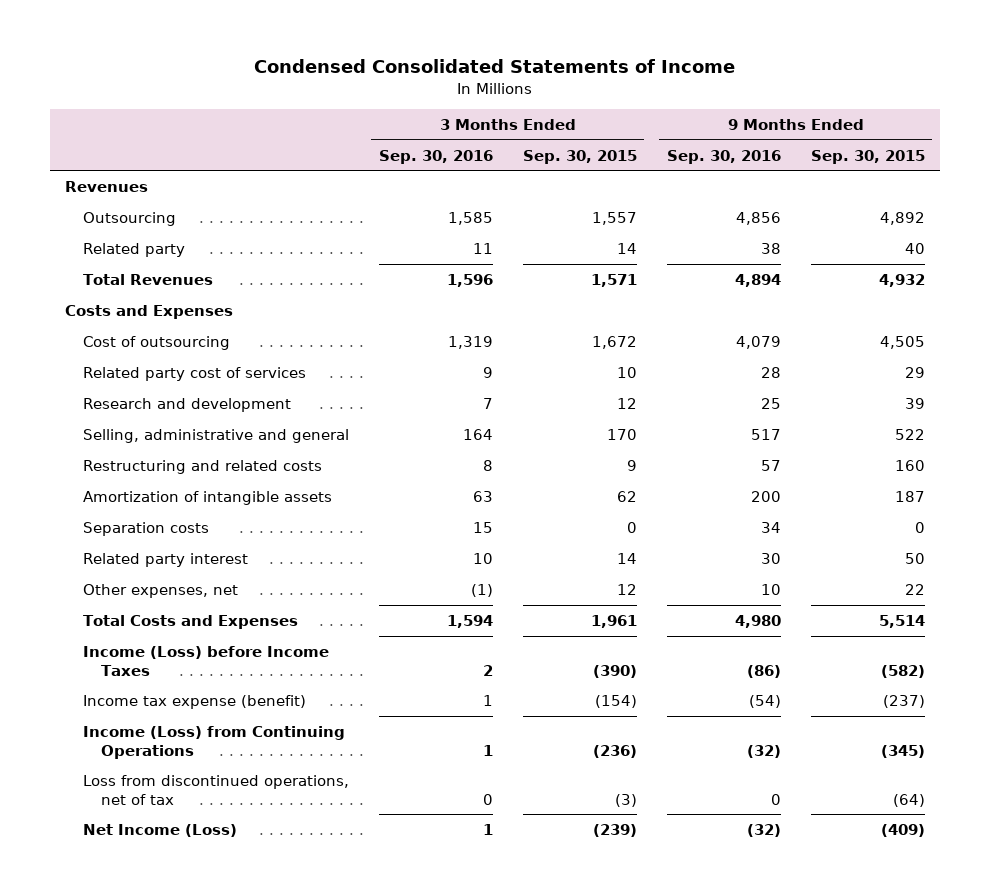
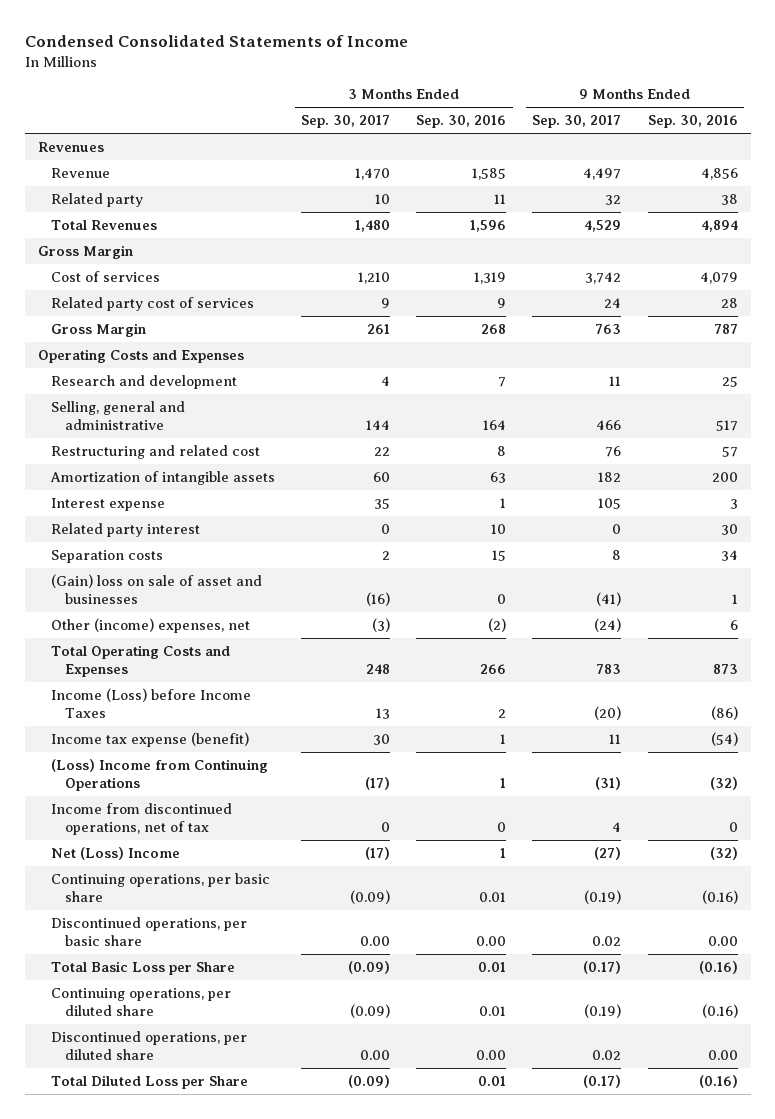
- | 3 Months Ended Sep. 30, 2016 | 3 Months Ended Sep. 30, 2015 | 9 Months Ended Sep. 30, 2016 | 9 Months Ended Sep. 30, 2015
+ | 3 Months Ended Sep. 30, 2017 | 3 Months Ended Sep. 30, 2016 | 9 Months Ended Sep. 30, 2017 | 9 Months Ended Sep. 30, 2016
- Outsourcing | 1,585 | 1,557 | 4,856 | 4,892
+ Revenue | 1,470 | 1,585 | 4,497 | 4,856
- Costs and Expenses
- Cost of outsourcing | 1,319 | 1,672 | 4,079 | 4,505
+ Gross Margin
+ Cost of services | 1,210 | 1,319 | 3,742 | 4,079
+ Gross Margin | 261 | 268 | 763 | 787
+ Operating Costs and Expenses
- Selling, administrative and general | 164 | 170 | 517 | 522
- Restructuring and related costs | 8 | 9 | 57 | 160
+ Selling, general and administrative | 144 | 164 | 466 | 517
+ Restructuring and related cost | 22 | 8 | 76 | 57
+ Interest expense | 35 | 1 | 105 | 3
- Other expenses, net | (1) | 12 | 10 | 22
- Total Costs and Expenses | 1,594 | 1,961 | 4,980 | 5,514
moved down: Separation costs | 2 | 15 | 8 | 34
+ (Gain) loss on sale of asset and businesses | (16) | 0 | (41) | 1
+ Other (income) expenses, net | (3) | (2) | (24) | 6
+ Total Operating Costs and Expenses | 248 | 266 | 783 | 873
- Income (Loss) from Continuing Operations | 1 | (236) | (32) | (345)
- Loss from discontinued operations, net of tax | 0 | (3) | 0 | (64)
- Net Income (Loss) | 1 | (239) | (32) | (409)
+ (Loss) Income from Continuing Operations | (17) | 1 | (31) | (32)
+ Income from discontinued operations, net of tax | 0 | 0 | 4 | 0
+ Net (Loss) Income | (17) | 1 | (27) | (32)
+ Continuing operations, per basic share | (0.09) | 0.01 | (0.19) | (0.16)
+ Discontinued operations, per basic share | 0.00 | 0.00 | 0.02 | 0.00
+ Total Basic Loss per Share | (0.09) | 0.01 | (0.17) | (0.16)
+ Continuing operations, per diluted share | (0.09) | 0.01 | (0.19) | (0.16)
+ Discontinued operations, per diluted share | 0.00 | 0.00 | 0.02 | 0.00
+ Total Diluted Loss per Share | (0.09) | 0.01 | (0.17) | (0.16)

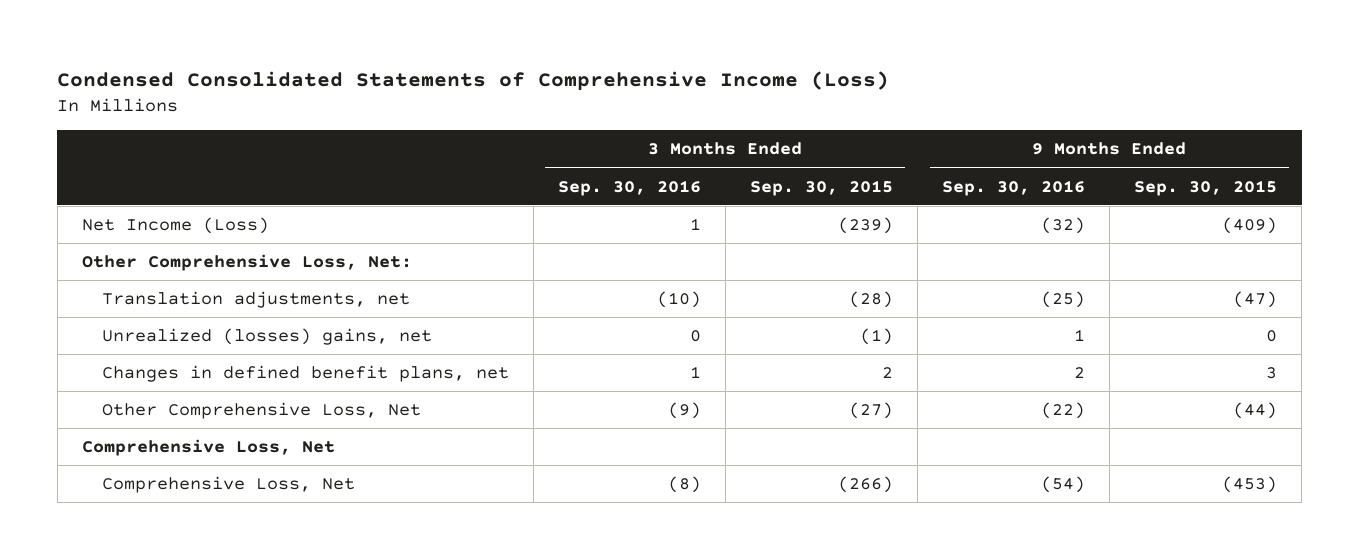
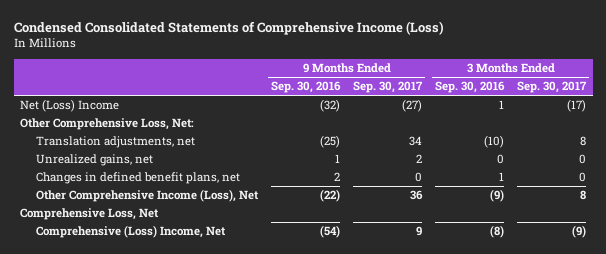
- | 3 Months Ended Sep. 30, 2016 | 3 Months Ended Sep. 30, 2015 | 9 Months Ended Sep. 30, 2016 | 9 Months Ended Sep. 30, 2015
+ | 9 Months Ended Sep. 30, 2016 | 9 Months Ended Sep. 30, 2017 | 3 Months Ended Sep. 30, 2016 | 3 Months Ended Sep. 30, 2017
- Net Income (Loss) | 1 | (239) | (32) | (409)
+ Net (Loss) Income | (32) | (27) | 1 | (17)
- Unrealized (losses) gains, net | 0 | (1) | 1 | 0
+ Unrealized gains, net | 1 | 2 | 0 | 0
- Other Comprehensive Loss, Net | (9) | (27) | (22) | (44)
+ Other Comprehensive Income (Loss), Net | (22) | 36 | (9) | 8
- Comprehensive Loss, Net | (8) | (266) | (54) | (453)
+ Comprehensive (Loss) Income, Net | (54) | 9 | (8) | (9)

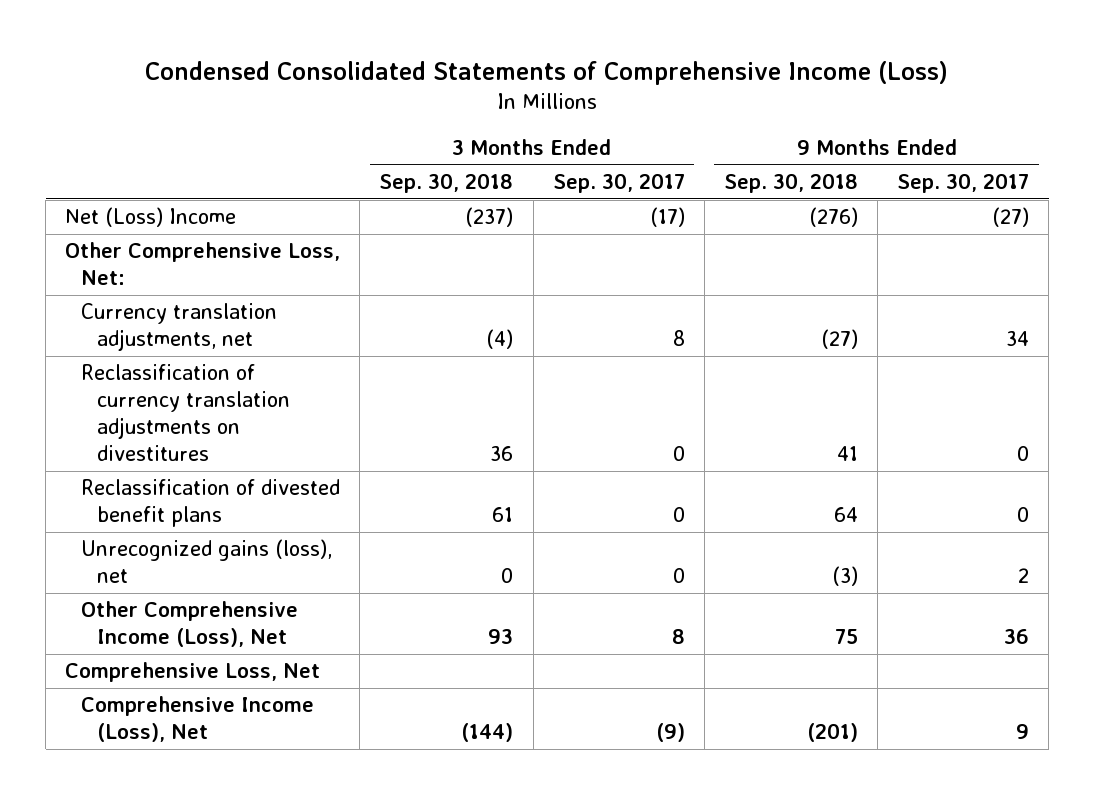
- | 9 Months Ended Sep. 30, 2016 | 9 Months Ended Sep. 30, 2017 | 3 Months Ended Sep. 30, 2016 | 3 Months Ended Sep. 30, 2017
+ | 3 Months Ended Sep. 30, 2018 | 3 Months Ended Sep. 30, 2017 | 9 Months Ended Sep. 30, 2018 | 9 Months Ended Sep. 30, 2017
- Translation adjustments, net | (25) | 34 | (10) | 8
- Unrealized gains, net | 1 | 2 | 0 | 0
- Changes in defined benefit plans, net | 2 | 0 | 1 | 0
+ Currency translation adjustments, net | (4) | 8 | (27) | 34
+ Reclassification of currency translation adjustments on divestitures | 36 | 0 | 41 | 0
+ Reclassification of divested benefit plans | 61 | 0 | 64 | 0
+ Unrecognized gains (loss), net | 0 | 0 | (3) | 2
- Comprehensive (Loss) Income, Net | (54) | 9 | (8) | (9)
+ Comprehensive Income (Loss), Net | (144) | (9) | (201) | 9

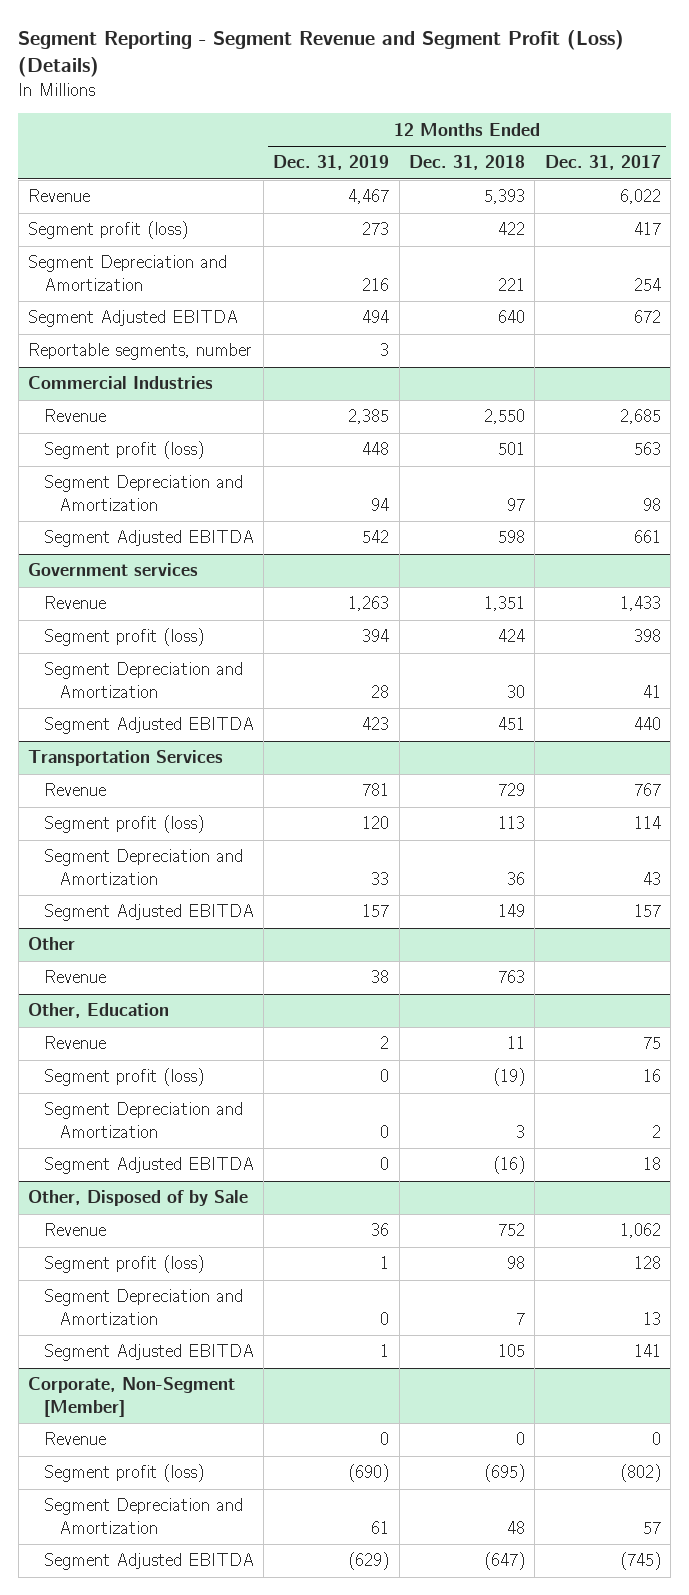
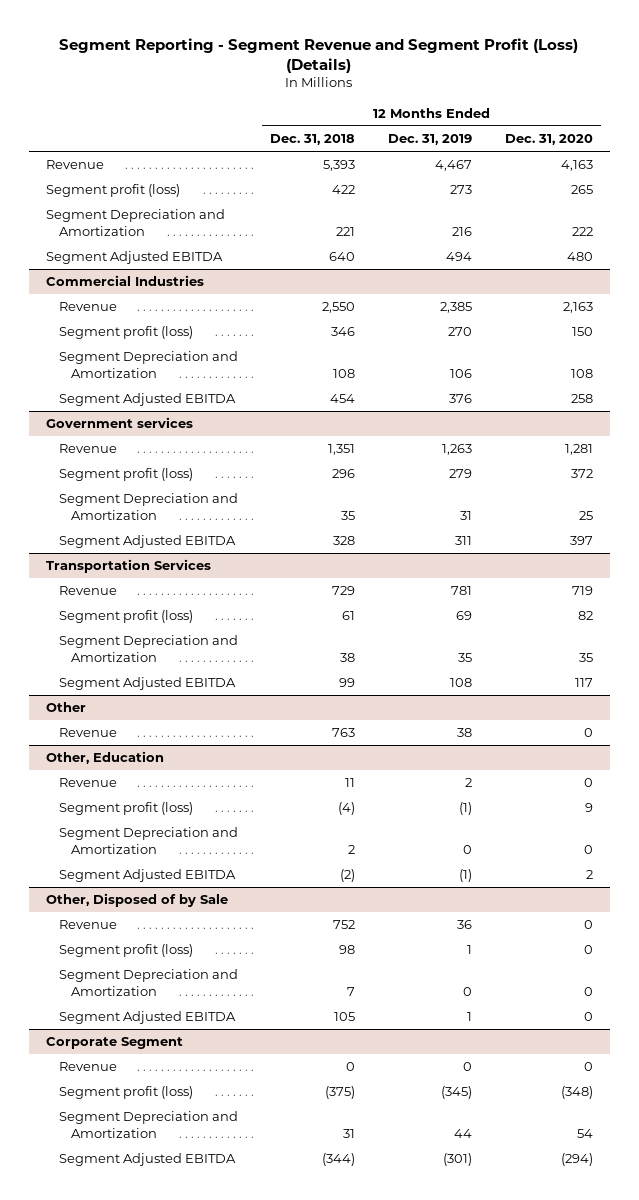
- | 12 Months Ended Dec. 31, 2019 | 12 Months Ended Dec. 31, 2018 | 12 Months Ended Dec. 31, 2017
+ | 12 Months Ended Dec. 31, 2018 | 12 Months Ended Dec. 31, 2019 | 12 Months Ended Dec. 31, 2020
- Reportable segments, number | 3 | |
@ Commercial Industries
- Segment profit (loss) | 448 | 501 | 563
- Segment Depreciation and Amortization | 94 | 97 | 98
- Segment Adjusted EBITDA | 542 | 598 | 661
+ Segment profit (loss) | 346 | 270 | 150
+ Segment Depreciation and Amortization | 108 | 106 | 108
+ Segment Adjusted EBITDA | 454 | 376 | 258
@ Government services
- Segment profit (loss) | 394 | 424 | 398
- Segment Depreciation and Amortization | 28 | 30 | 41
- Segment Adjusted EBITDA | 423 | 451 | 440
+ Segment profit (loss) | 296 | 279 | 372
+ Segment Depreciation and Amortization | 35 | 31 | 25
+ Segment Adjusted EBITDA | 328 | 311 | 397
@ Transportation Services
- Segment profit (loss) | 120 | 113 | 114
- Segment Depreciation and Amortization | 33 | 36 | 43
- Segment Adjusted EBITDA | 157 | 149 | 157
+ Segment profit (loss) | 61 | 69 | 82
+ Segment Depreciation and Amortization | 38 | 35 | 35
+ Segment Adjusted EBITDA | 99 | 108 | 117
@ Other, Education
- Segment profit (loss) | 0 | (19) | 16
- Segment Depreciation and Amortization | 0 | 3 | 2
- Segment Adjusted EBITDA | 0 | (16) | 18
+ Segment profit (loss) | (4) | (1) | 9
+ Segment Depreciation and Amortization | 2 | 0 | 0
+ Segment Adjusted EBITDA | (2) | (1) | 2
- Corporate, Non-Segment [Member]
+ Corporate Segment
- Segment profit (loss) | (690) | (695) | (802)
- Segment Depreciation and Amortization | 61 | 48 | 57
- Segment Adjusted EBITDA | (629) | (647) | (745)
+ Segment profit (loss) | (375) | (345) | (348)
+ Segment Depreciation and Amortization | 31 | 44 | 54
+ Segment Adjusted EBITDA | (344) | (301) | (294)

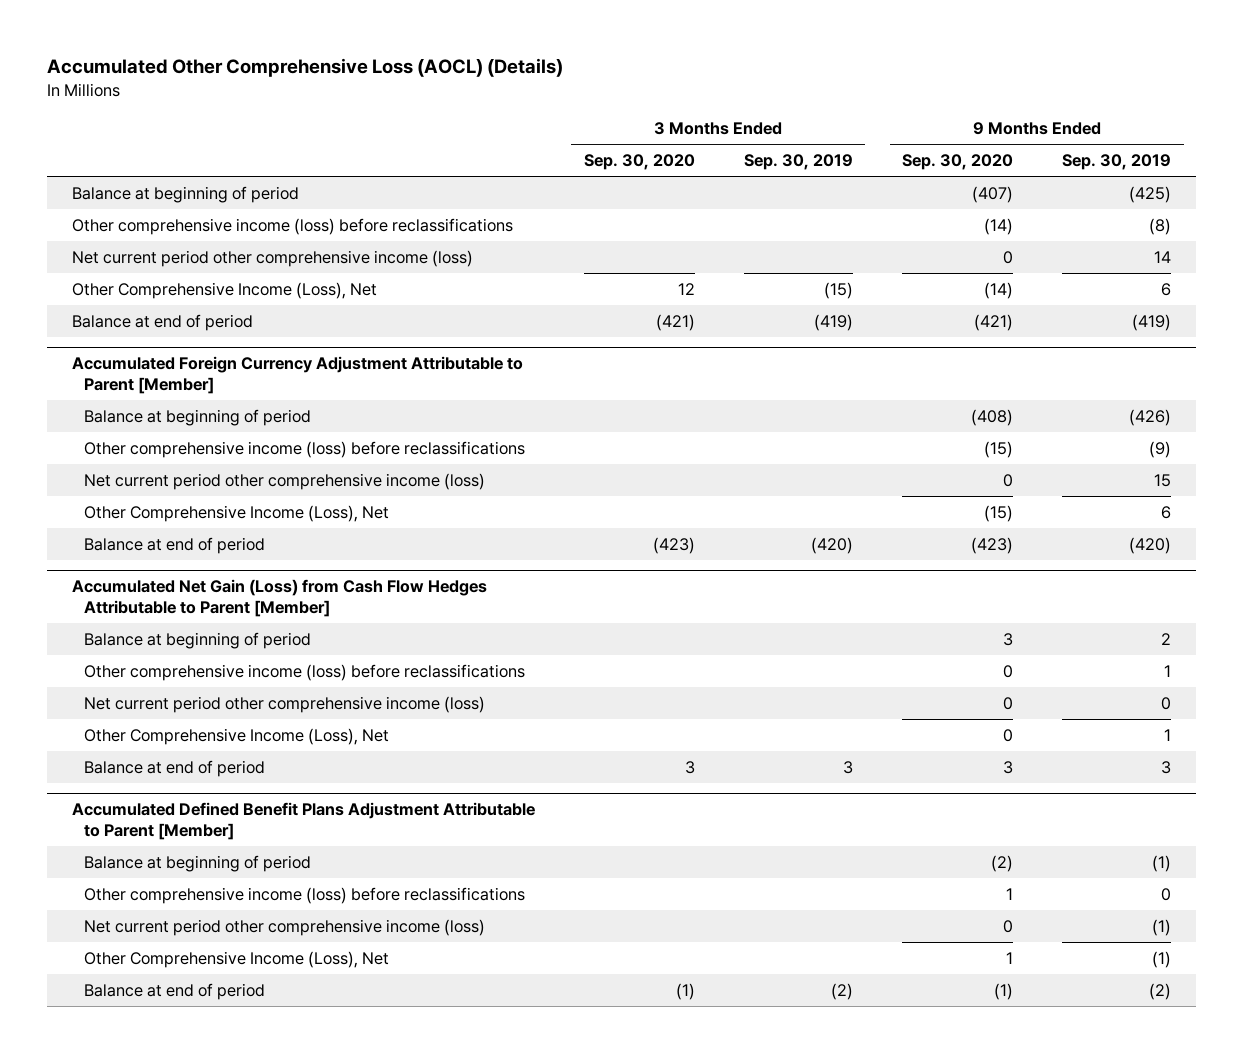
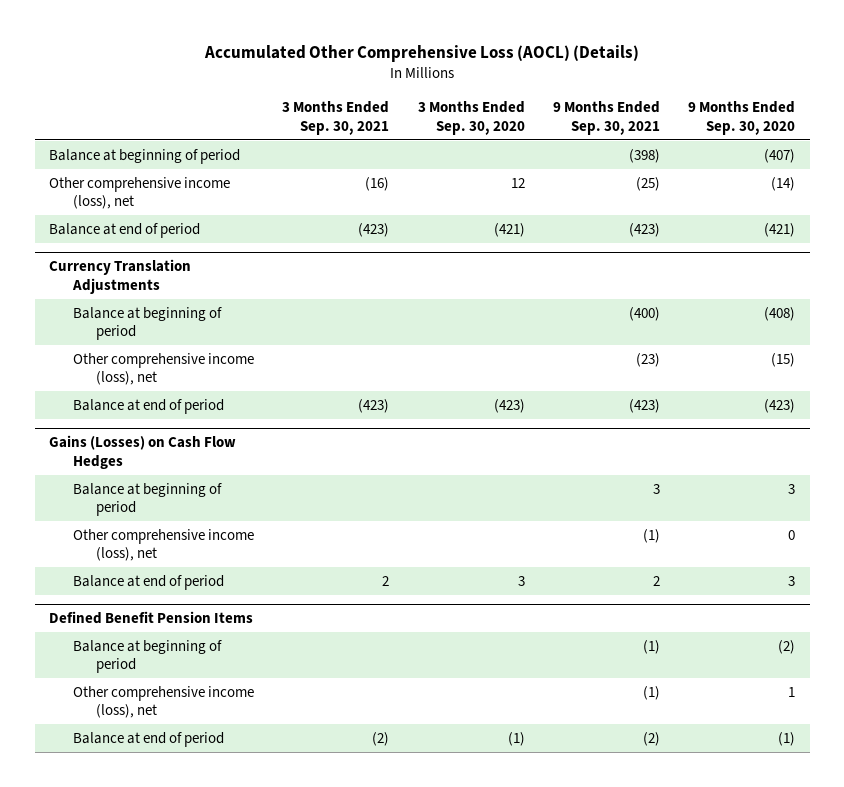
- | 3 Months Ended Sep. 30, 2020 | 3 Months Ended Sep. 30, 2019 | 9 Months Ended Sep. 30, 2020 | 9 Months Ended Sep. 30, 2019
+ | 3 Months Ended Sep. 30, 2021 | 3 Months Ended Sep. 30, 2020 | 9 Months Ended Sep. 30, 2021 | 9 Months Ended Sep. 30, 2020
- Other comprehensive income (loss) before reclassifications | | | (14) | (8)
- Net current period other comprehensive income (loss) | | | 0 | 14
- Other Comprehensive Income (Loss), Net | 12 | (15) | (14) | 6
+ Other comprehensive income (loss), net | (16) | 12 | (25) | (14)
- Accumulated Foreign Currency Adjustment Attributable to Parent [Member]
+ Currency Translation Adjustments
- Other comprehensive income (loss) before reclassifications | | | (15) | (9)
- Net current period other comprehensive income (loss) | | | 0 | 15
- Other Comprehensive Income (Loss), Net | | | (15) | 6
+ Other comprehensive income (loss), net | | | (23) | (15)
- Accumulated Net Gain (Loss) from Cash Flow Hedges Attributable to Parent [Member]
+ Gains (Losses) on Cash Flow Hedges
- Other comprehensive income (loss) before reclassifications | | | 0 | 1
- Net current period other comprehensive income (loss) | | | 0 | 0
- Other Comprehensive Income (Loss), Net | | | 0 | 1
+ Other comprehensive income (loss), net | | | (1) | 0
- Accumulated Defined Benefit Plans Adjustment Attributable to Parent [Member]
+ Defined Benefit Pension Items
- Other comprehensive income (loss) before reclassifications | | | 1 | 0
- Net current period other comprehensive income (loss) | | | 0 | (1)
- Other Comprehensive Income (Loss), Net | | | 1 | (1)
+ Other comprehensive income (loss), net | | | (1) | 1

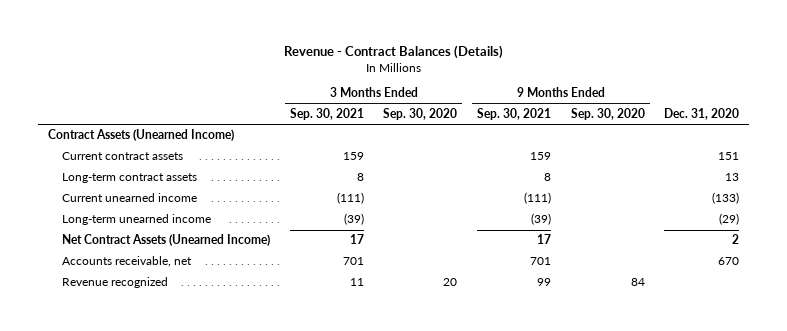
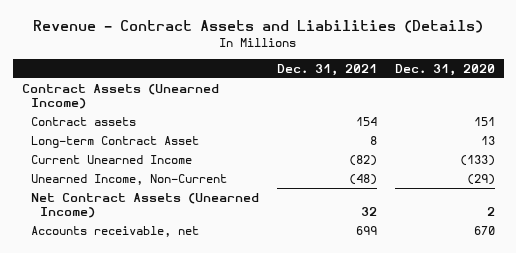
- Revenue - Contract Balances (Details)
+ Revenue - Contract Assets and Liabilities (Details)
- | 3 Months Ended Sep. 30, 2021 | 3 Months Ended Sep. 30, 2020 | 9 Months Ended Sep. 30, 2021 | 9 Months Ended Sep. 30, 2020 | Dec. 31, 2020
+ | Dec. 31, 2021 | Dec. 31, 2020
- Current contract assets | 159 | | 159 | | 151
- Long-term contract assets | 8 | | 8 | | 13
- Current unearned income | (111) | | (111) | | (133)
- Long-term unearned income | (39) | | (39) | | (29)
+ Contract assets | 154 | 151
+ Long-term Contract Asset | 8 | 13
+ Current Unearned Income | (82) | (133)
+ Unearned Income, Non-Current | (48) | (29)
- Revenue recognized | 11 | 20 | 99 | 84 |

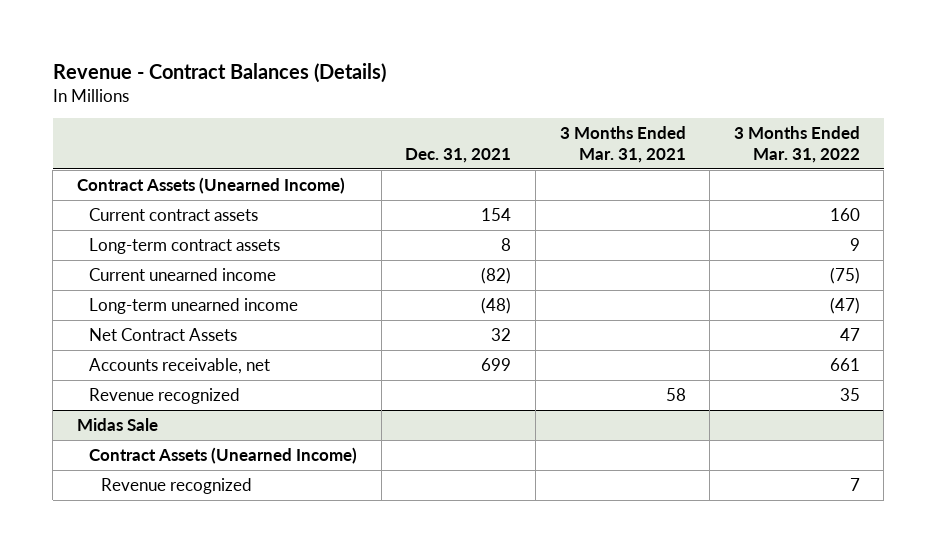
- Revenue - Contract Assets and Liabilities (Details)
+ Revenue - Contract Balances (Details)
- | Dec. 31, 2021 | Dec. 31, 2020
+ | Dec. 31, 2021 | 3 Months Ended Mar. 31, 2021 | 3 Months Ended Mar. 31, 2022
- Contract assets | 154 | 151
- Long-term Contract Asset | 8 | 13
- Current Unearned Income | (82) | (133)
- Unearned Income, Non-Current | (48) | (29)
- Net Contract Assets (Unearned Income) | 32 | 2
+ Current contract assets | 154 | | 160
+ Long-term contract assets | 8 | | 9
+ Current unearned income | (82) | | (75)
+ Long-term unearned income | (48) | | (47)
+ Net Contract Assets | 32 | | 47
+ Revenue recognized | | 58 | 35
+ Midas Sale
+ Contract Assets (Unearned Income)
+ Revenue recognized | | | 7

